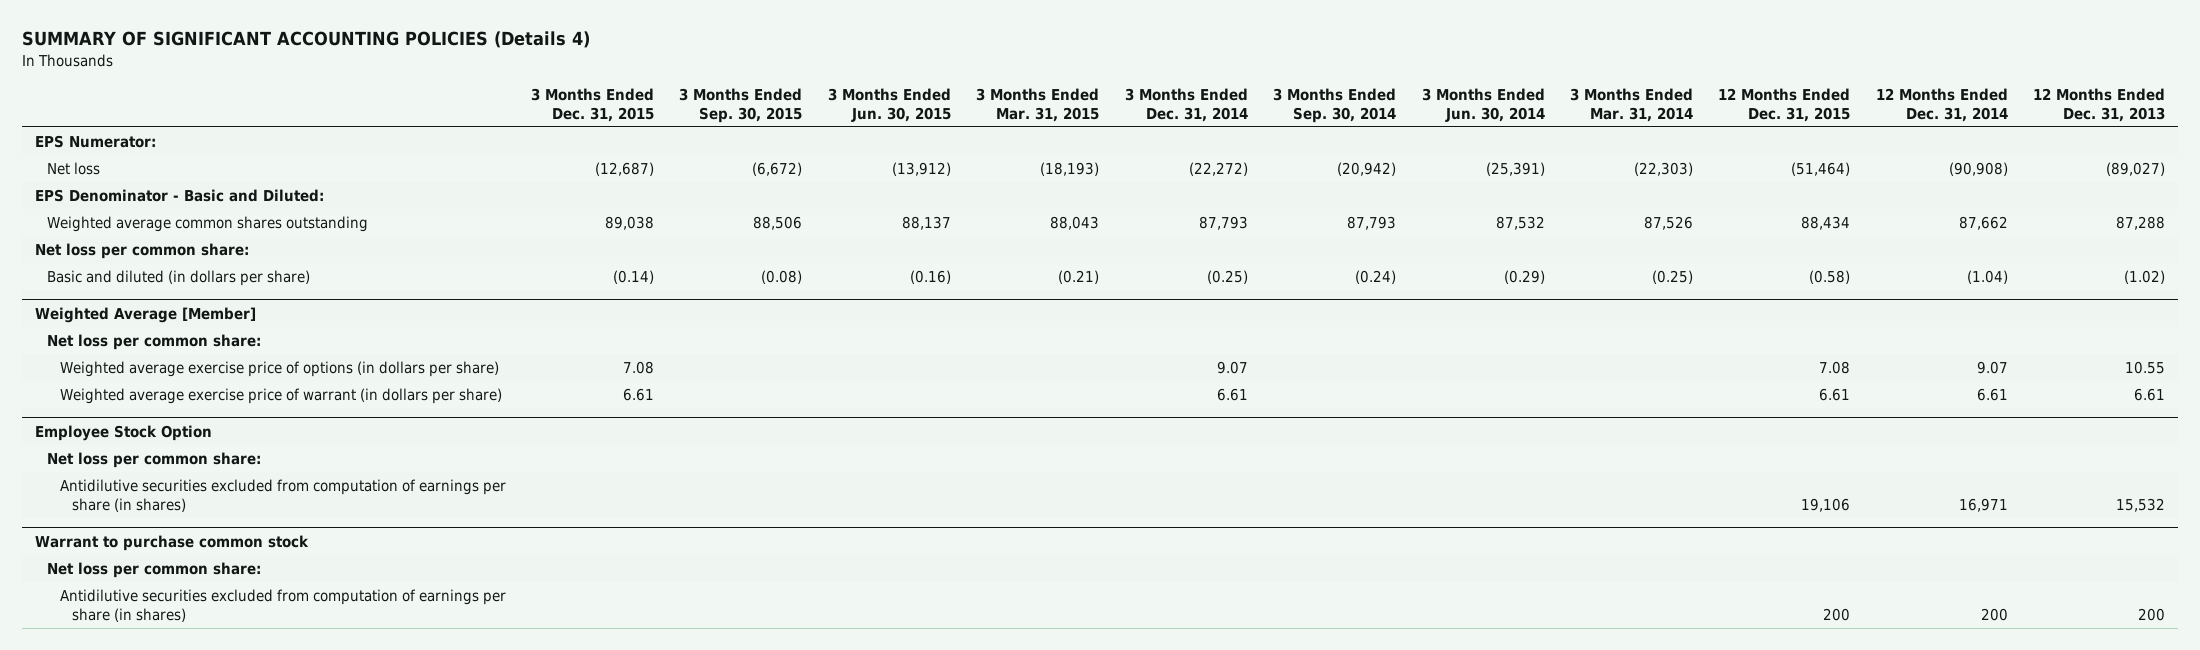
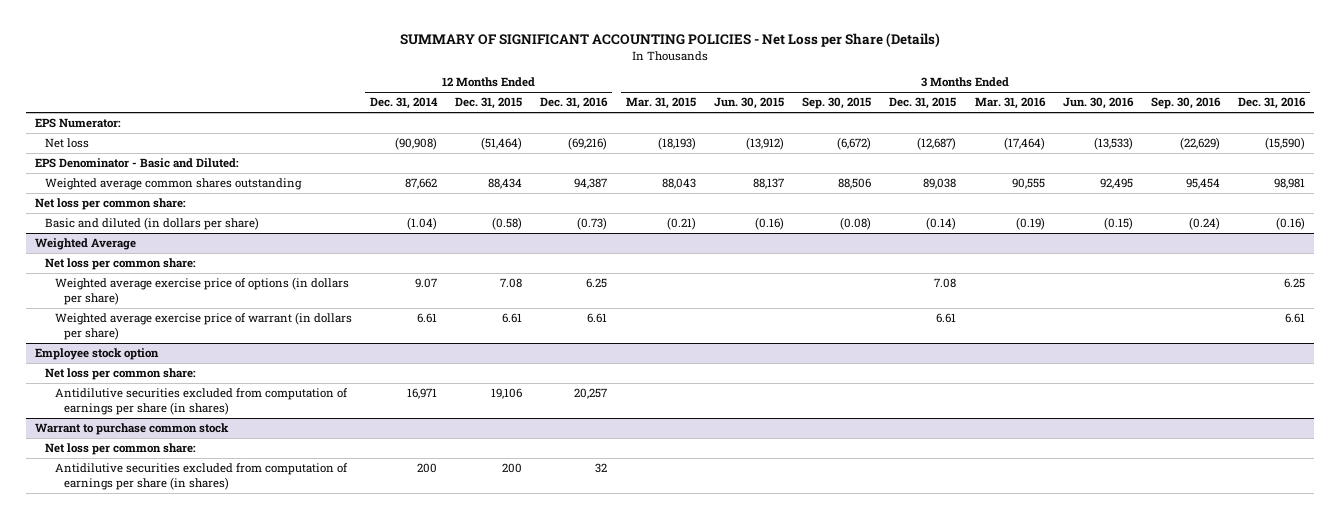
- SUMMARY OF SIGNIFICANT ACCOUNTING POLICIES (Details 4)
+ SUMMARY OF SIGNIFICANT ACCOUNTING POLICIES - Net Loss per Share (Details)
- | 3 Months Ended Dec. 31, 2015 | 3 Months Ended Sep. 30, 2015 | 3 Months Ended Jun. 30, 2015 | 3 Months Ended Mar. 31, 2015 | 3 Months Ended Dec. 31, 2014 | 3 Months Ended Sep. 30, 2014 | 3 Months Ended Jun. 30, 2014 | 3 Months Ended Mar. 31, 2014 | 12 Months Ended Dec. 31, 2015 | 12 Months Ended Dec. 31, 2014 | 12 Months Ended Dec. 31, 2013
+ | 12 Months Ended Dec. 31, 2014 | 12 Months Ended Dec. 31, 2015 | 12 Months Ended Dec. 31, 2016 | 3 Months Ended Mar. 31, 2015 | 3 Months Ended Jun. 30, 2015 | 3 Months Ended Sep. 30, 2015 | 3 Months Ended Dec. 31, 2015 | 3 Months Ended Mar. 31, 2016 | 3 Months Ended Jun. 30, 2016 | 3 Months Ended Sep. 30, 2016 | 3 Months Ended Dec. 31, 2016
- Weighted Average [Member]
+ Weighted Average
- Employee Stock Option
+ Employee stock option

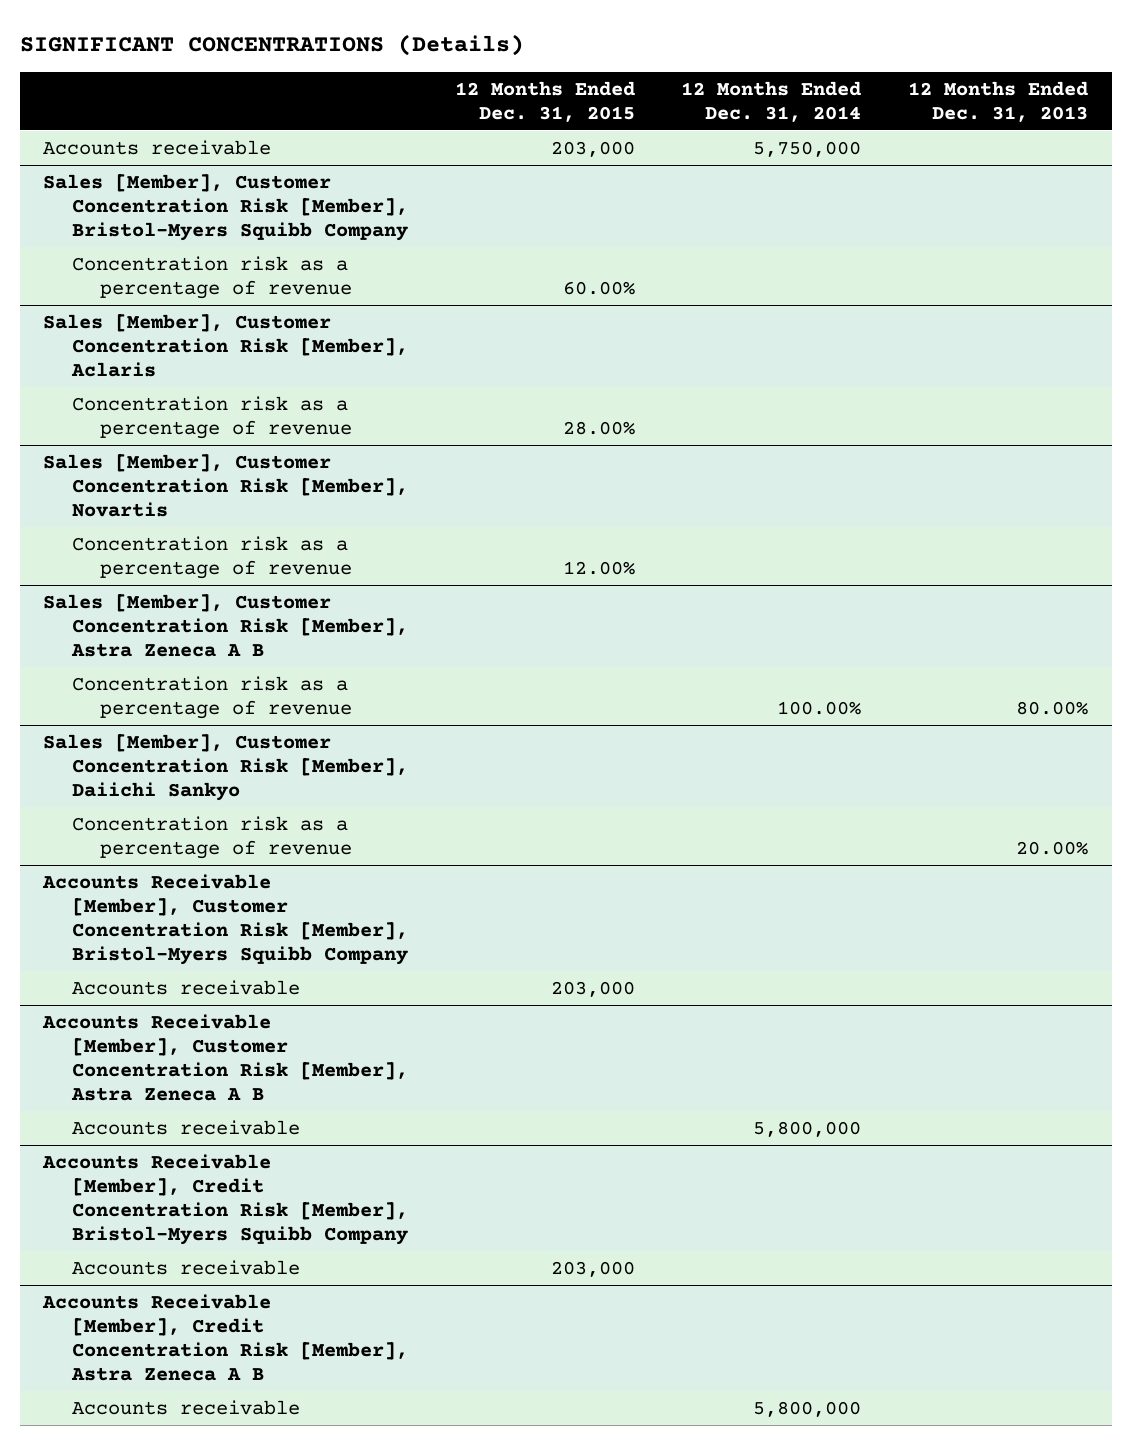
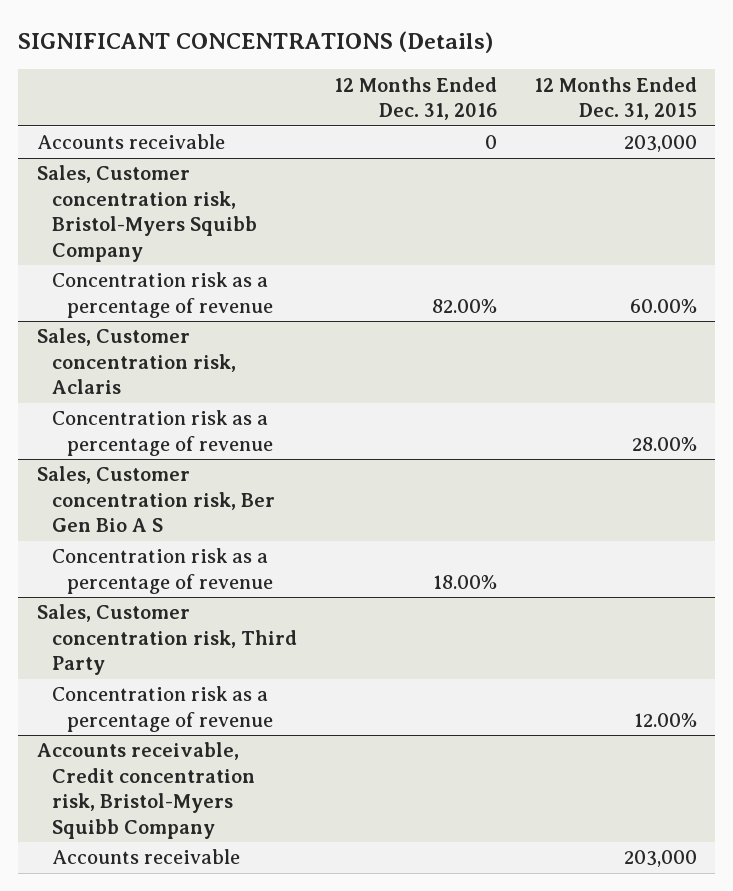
- | 12 Months Ended Dec. 31, 2015 | 12 Months Ended Dec. 31, 2014 | 12 Months Ended Dec. 31, 2013
+ | 12 Months Ended Dec. 31, 2016 | 12 Months Ended Dec. 31, 2015
- Sales [Member], Customer Concentration Risk [Member], Bristol-Myers Squibb Company
+ Sales, Customer concentration risk, Bristol-Myers Squibb Company
- Sales [Member], Customer Concentration Risk [Member], Aclaris
+ Sales, Customer concentration risk, Aclaris
- Sales [Member], Customer Concentration Risk [Member], Novartis
- Concentration risk as a percentage of revenue | 12.00% | |
- Sales [Member], Customer Concentration Risk [Member], Astra Zeneca A B
- Concentration risk as a percentage of revenue | | 100.00% | 80.00%
- Sales [Member], Customer Concentration Risk [Member], Daiichi Sankyo
+ Sales, Customer concentration risk, Ber Gen Bio A S
- Accounts Receivable [Member], Customer Concentration Risk [Member], Bristol-Myers Squibb Company
- Accounts receivable | 203,000 | |
- Accounts Receivable [Member], Customer Concentration Risk [Member], Astra Zeneca A B
- Accounts receivable | | 5,800,000 |
- Accounts Receivable [Member], Credit Concentration Risk [Member], Bristol-Myers Squibb Company
+ Sales, Customer concentration risk, Third Party
+ Concentration risk as a percentage of revenue | | 12.00%
+ Accounts receivable, Credit concentration risk, Bristol-Myers Squibb Company
- Accounts Receivable [Member], Credit Concentration Risk [Member], Astra Zeneca A B
- Accounts receivable | | 5,800,000 |

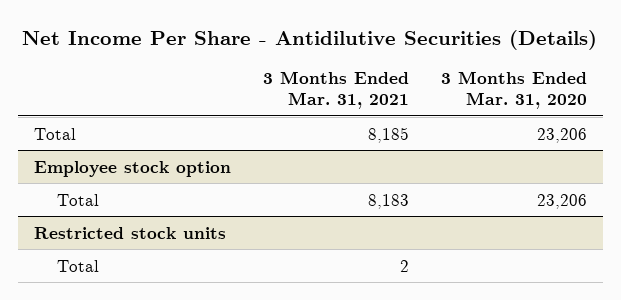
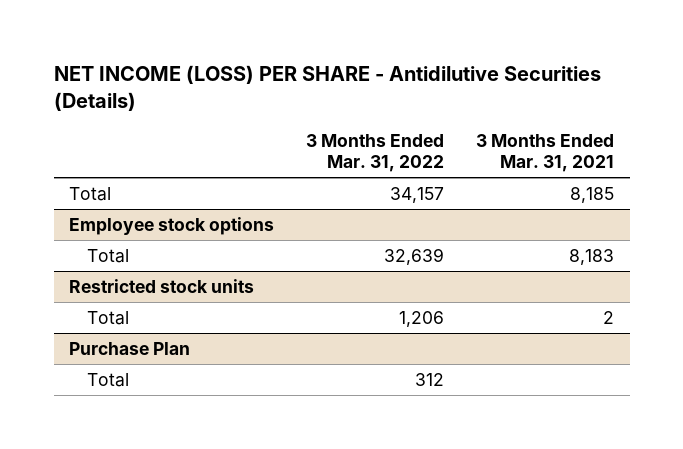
- Net Income Per Share - Antidilutive Securities (Details)
+ NET INCOME (LOSS) PER SHARE - Antidilutive Securities (Details)
- | 3 Months Ended Mar. 31, 2021 | 3 Months Ended Mar. 31, 2020
+ | 3 Months Ended Mar. 31, 2022 | 3 Months Ended Mar. 31, 2021
- Employee stock option
+ Employee stock options
+ Purchase Plan
+ Total | 312 |

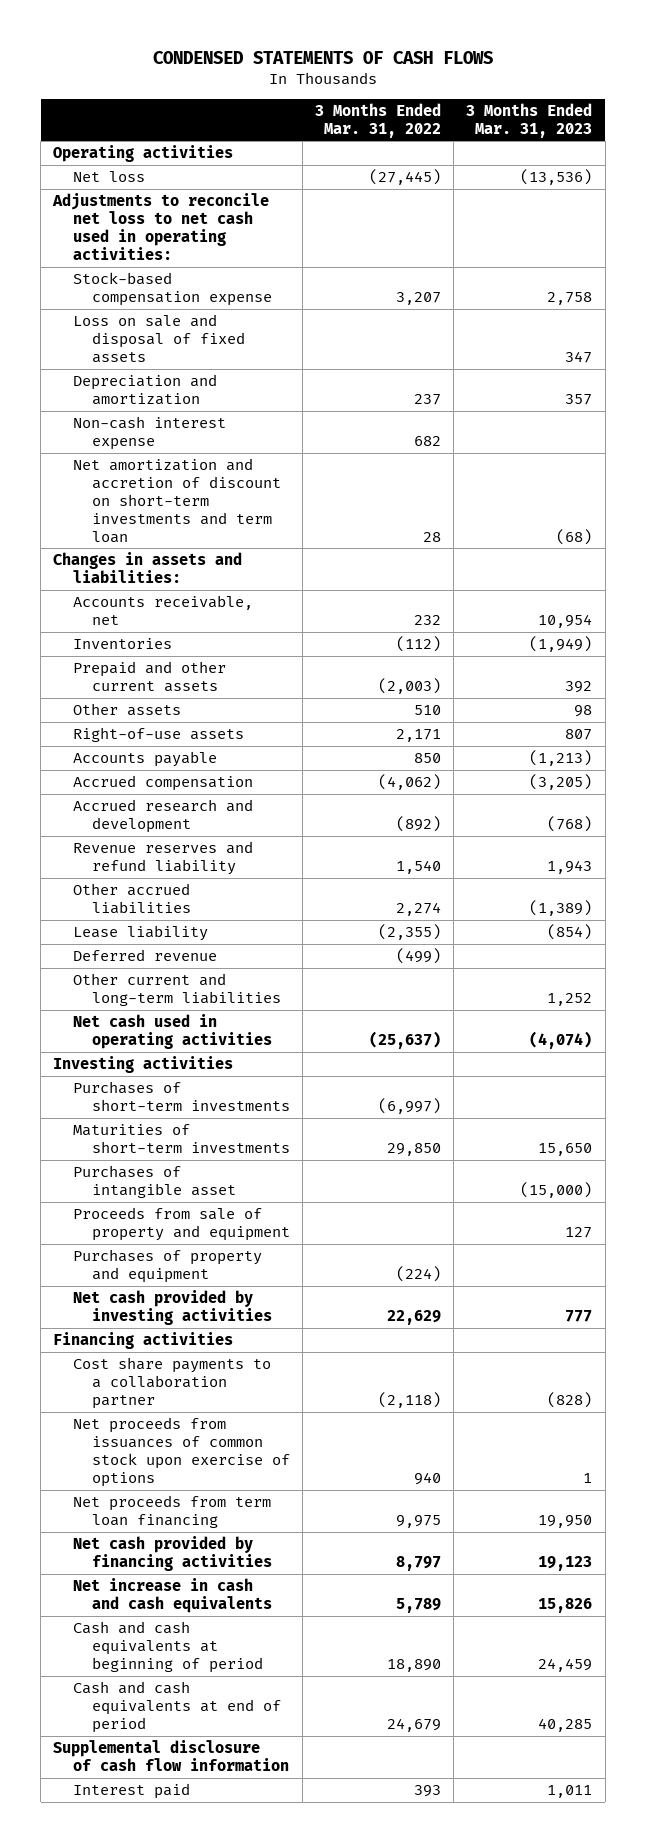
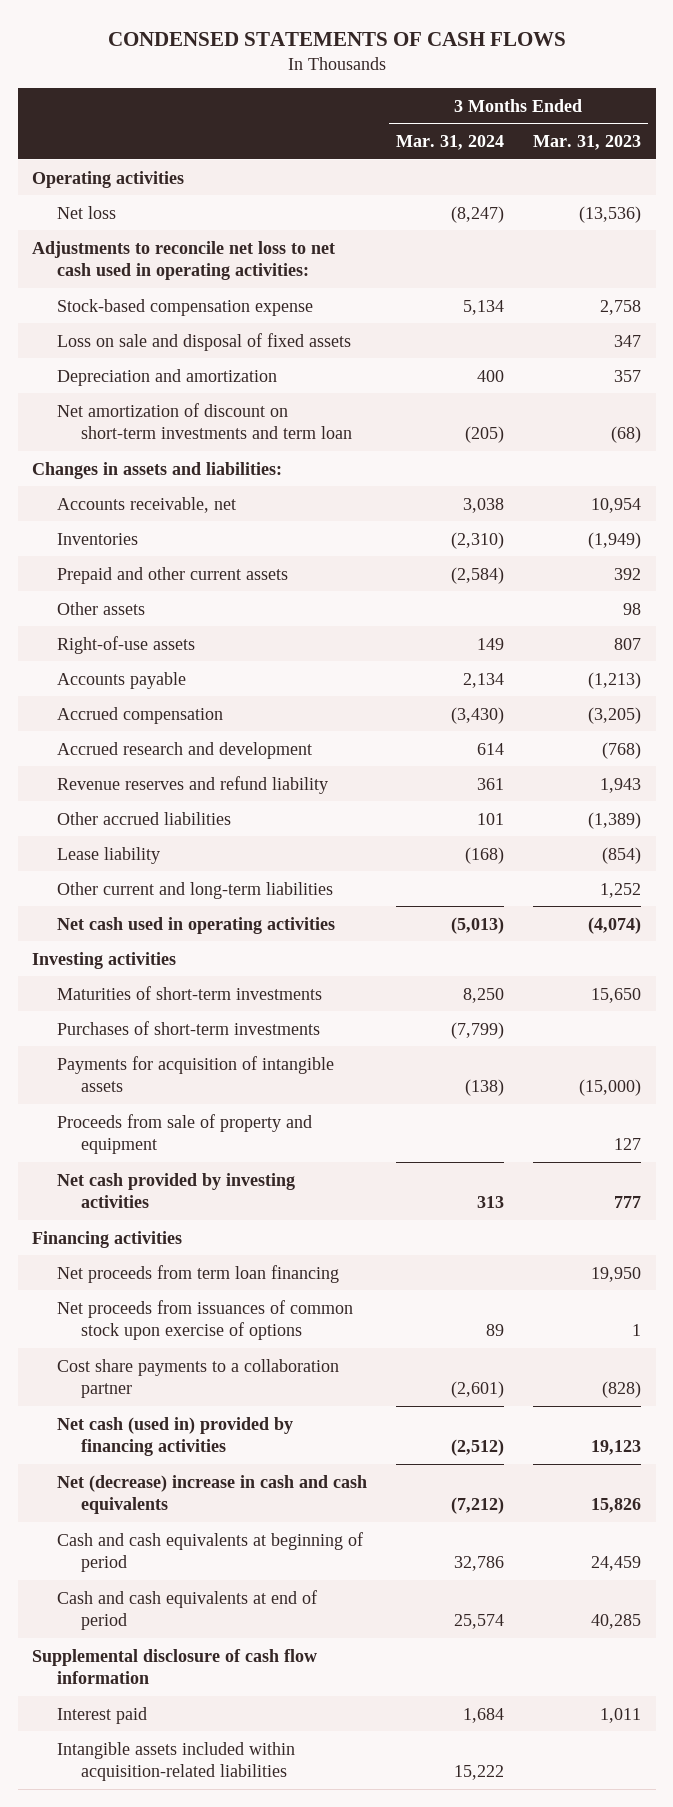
- | 3 Months Ended Mar. 31, 2022 | 3 Months Ended Mar. 31, 2023
+ | 3 Months Ended Mar. 31, 2024 | 3 Months Ended Mar. 31, 2023
- Non-cash interest expense | 682 |
- Net amortization and accretion of discount on short-term investments and term loan | 28 | (68)
+ Net amortization of discount on short-term investments and term loan | (205) | (68)
- Deferred revenue | (499) |
- Purchases of intangible asset | | (15,000)
moved down: Purchases of short-term investments | (7,799) |
+ Payments for acquisition of intangible assets | (138) | (15,000)
- Purchases of property and equipment | (224) |
- Net cash provided by financing activities | 8,797 | 19,123
- Net increase in cash and cash equivalents | 5,789 | 15,826
moved down: Net proceeds from issuances of common stock upon exercise of options | 89 | 1
moved down: Cost share payments to a collaboration partner | (2,601) | (828)
+ Net cash (used in) provided by financing activities | (2,512) | 19,123
+ Net (decrease) increase in cash and cash equivalents | (7,212) | 15,826
+ Intangible assets included within acquisition-related liabilities | 15,222 |

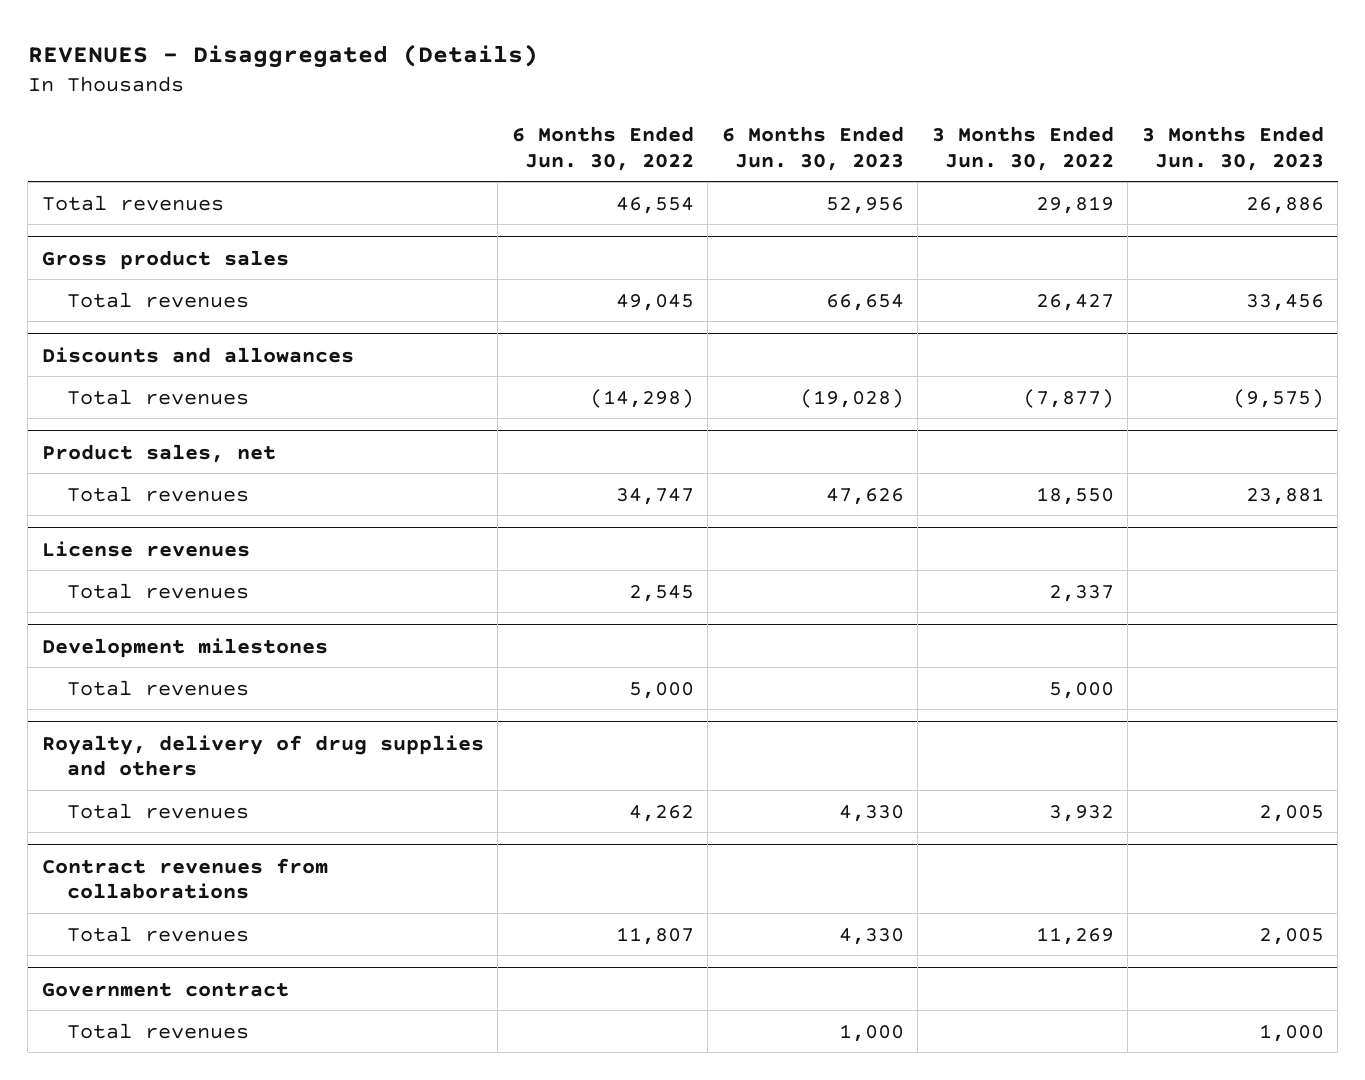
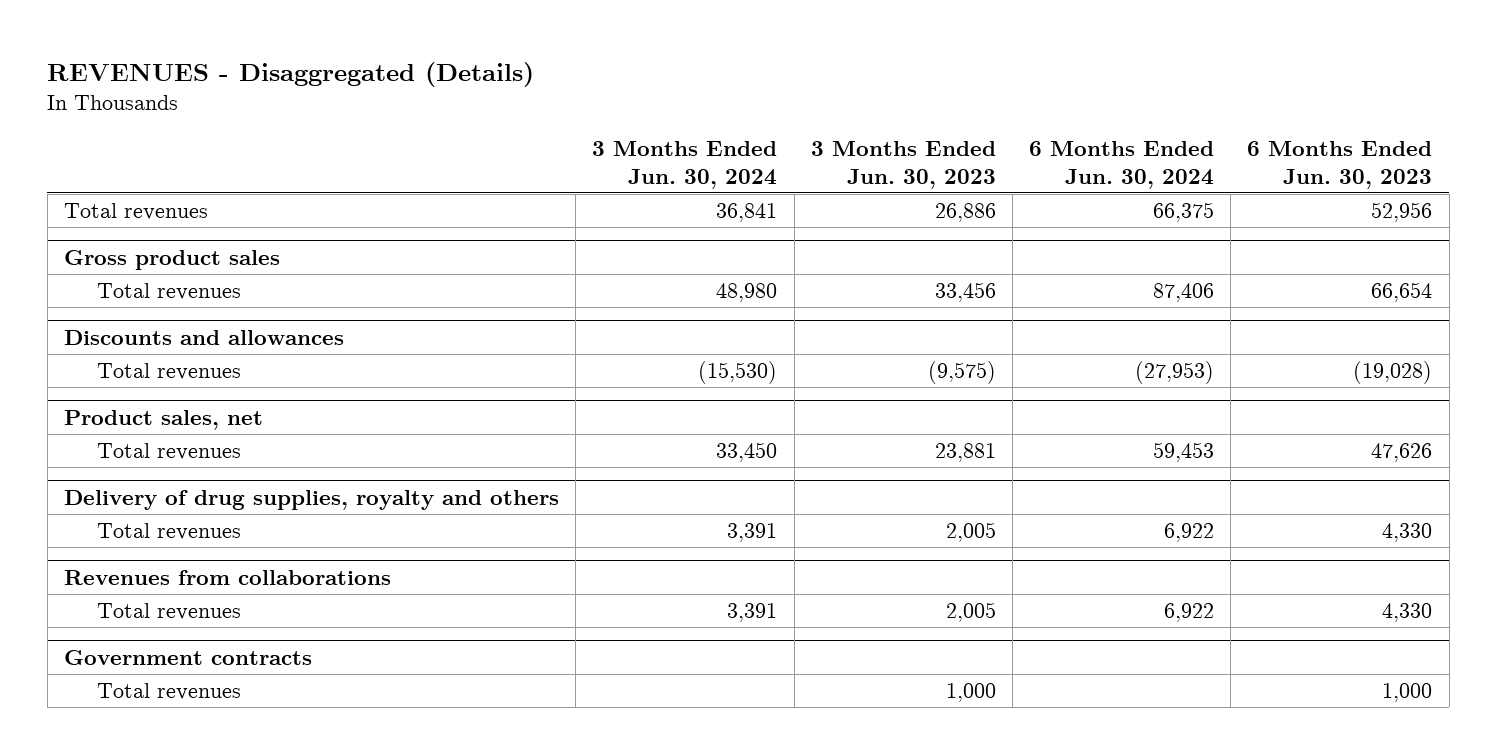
- | 6 Months Ended Jun. 30, 2022 | 6 Months Ended Jun. 30, 2023 | 3 Months Ended Jun. 30, 2022 | 3 Months Ended Jun. 30, 2023
+ | 3 Months Ended Jun. 30, 2024 | 3 Months Ended Jun. 30, 2023 | 6 Months Ended Jun. 30, 2024 | 6 Months Ended Jun. 30, 2023
- License revenues
- Total revenues | 2,545 | | 2,337 |
- Development milestones
- Total revenues | 5,000 | | 5,000 |
- Royalty, delivery of drug supplies and others
+ Delivery of drug supplies, royalty and others
- Contract revenues from collaborations
+ Revenues from collaborations
- Government contract
+ Government contracts

